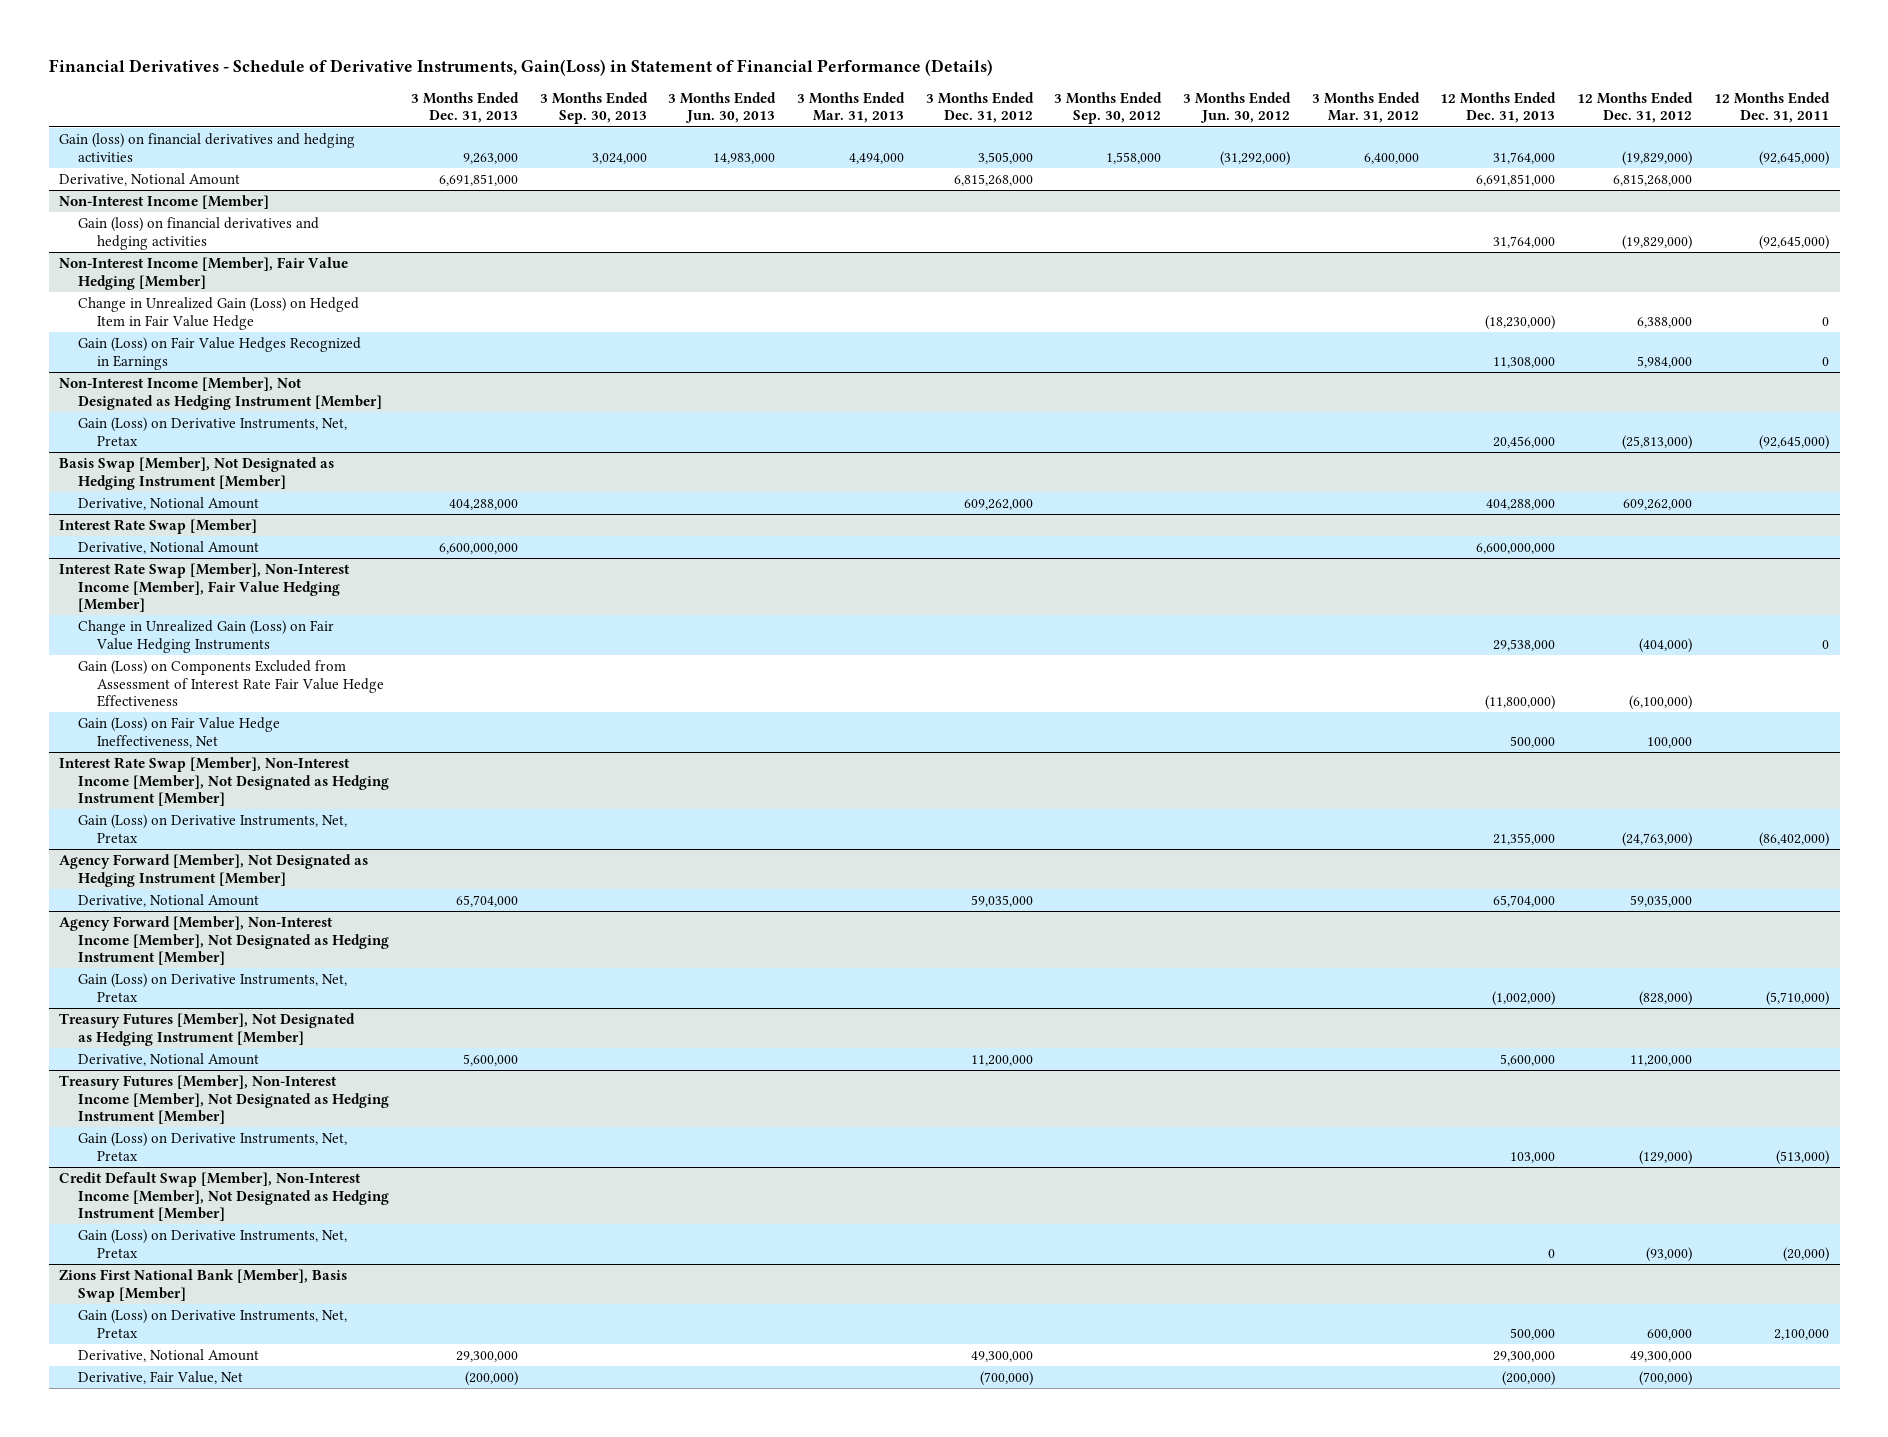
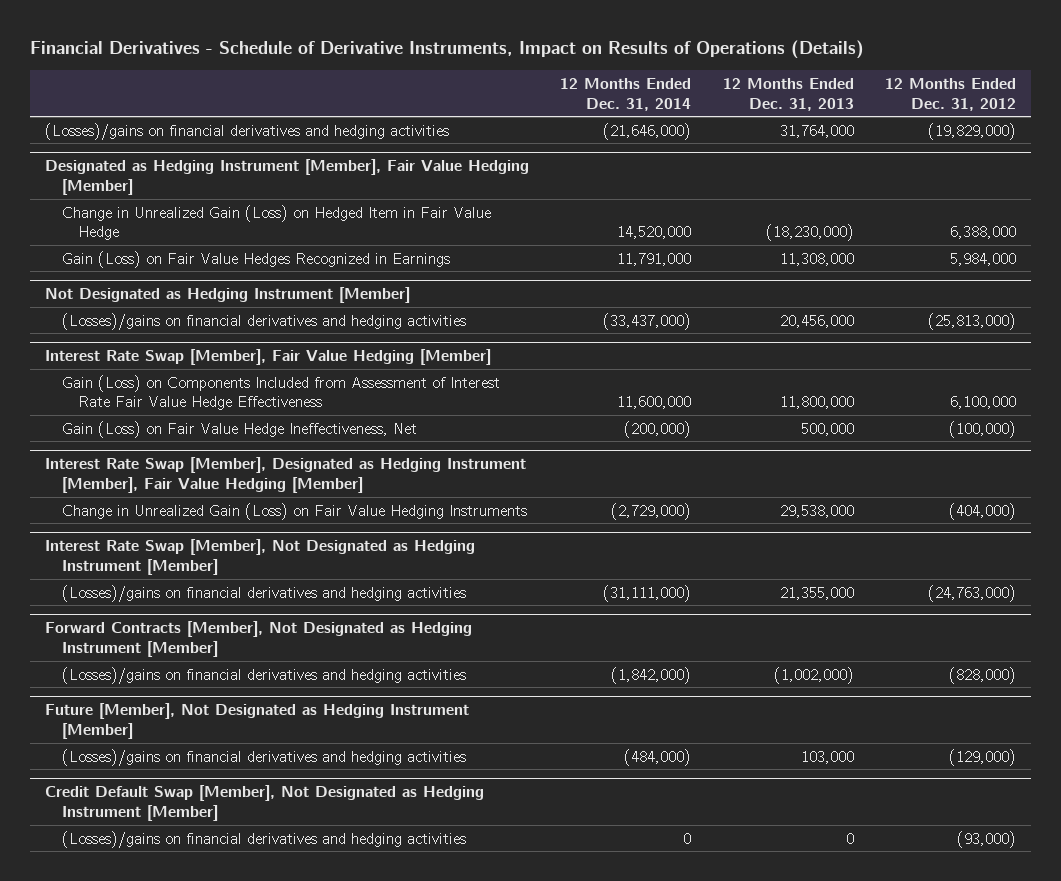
- Financial Derivatives - Schedule of Derivative Instruments, Gain(Loss) in Statement of Financial Performance (Details)
+ Financial Derivatives - Schedule of Derivative Instruments, Impact on Results of Operations (Details)
- | 3 Months Ended Dec. 31, 2013 | 3 Months Ended Sep. 30, 2013 | 3 Months Ended Jun. 30, 2013 | 3 Months Ended Mar. 31, 2013 | 3 Months Ended Dec. 31, 2012 | 3 Months Ended Sep. 30, 2012 | 3 Months Ended Jun. 30, 2012 | 3 Months Ended Mar. 31, 2012 | 12 Months Ended Dec. 31, 2013 | 12 Months Ended Dec. 31, 2012 | 12 Months Ended Dec. 31, 2011
+ | 12 Months Ended Dec. 31, 2014 | 12 Months Ended Dec. 31, 2013 | 12 Months Ended Dec. 31, 2012
- Gain (loss) on financial derivatives and hedging activities | 9,263,000 | 3,024,000 | 14,983,000 | 4,494,000 | 3,505,000 | 1,558,000 | (31,292,000) | 6,400,000 | 31,764,000 | (19,829,000) | (92,645,000)
- Derivative, Notional Amount | 6,691,851,000 | | | | 6,815,268,000 | | | | 6,691,851,000 | 6,815,268,000 |
- Non-Interest Income [Member]
- Gain (loss) on financial derivatives and hedging activities | | | | | | | | | 31,764,000 | (19,829,000) | (92,645,000)
- Non-Interest Income [Member], Fair Value Hedging [Member]
+ (Losses)/gains on financial derivatives and hedging activities | (21,646,000) | 31,764,000 | (19,829,000)
+ Designated as Hedging Instrument [Member], Fair Value Hedging [Member]
- Non-Interest Income [Member], Not Designated as Hedging Instrument [Member]
- Gain (Loss) on Derivative Instruments, Net, Pretax | | | | | | | | | 20,456,000 | (25,813,000) | (92,645,000)
- Basis Swap [Member], Not Designated as Hedging Instrument [Member]
- Derivative, Notional Amount | 404,288,000 | | | | 609,262,000 | | | | 404,288,000 | 609,262,000 |
- Interest Rate Swap [Member]
- Derivative, Notional Amount | 6,600,000,000 | | | | | | | | 6,600,000,000 | |
- Interest Rate Swap [Member], Non-Interest Income [Member], Fair Value Hedging [Member]
+ Not Designated as Hedging Instrument [Member]
+ (Losses)/gains on financial derivatives and hedging activities | (33,437,000) | 20,456,000 | (25,813,000)
+ Interest Rate Swap [Member], Fair Value Hedging [Member]
+ Gain (Loss) on Components Included from Assessment of Interest Rate Fair Value Hedge Effectiveness | 11,600,000 | 11,800,000 | 6,100,000
+ Gain (Loss) on Fair Value Hedge Ineffectiveness, Net | (200,000) | 500,000 | (100,000)
+ Interest Rate Swap [Member], Designated as Hedging Instrument [Member], Fair Value Hedging [Member]
- Gain (Loss) on Components Excluded from Assessment of Interest Rate Fair Value Hedge Effectiveness | | | | | | | | | (11,800,000) | (6,100,000) |
- Gain (Loss) on Fair Value Hedge Ineffectiveness, Net | | | | | | | | | 500,000 | 100,000 |
- Interest Rate Swap [Member], Non-Interest Income [Member], Not Designated as Hedging Instrument [Member]
- Gain (Loss) on Derivative Instruments, Net, Pretax | | | | | | | | | 21,355,000 | (24,763,000) | (86,402,000)
- Agency Forward [Member], Not Designated as Hedging Instrument [Member]
- Derivative, Notional Amount | 65,704,000 | | | | 59,035,000 | | | | 65,704,000 | 59,035,000 |
- Agency Forward [Member], Non-Interest Income [Member], Not Designated as Hedging Instrument [Member]
- Gain (Loss) on Derivative Instruments, Net, Pretax | | | | | | | | | (1,002,000) | (828,000) | (5,710,000)
- Treasury Futures [Member], Not Designated as Hedging Instrument [Member]
- Derivative, Notional Amount | 5,600,000 | | | | 11,200,000 | | | | 5,600,000 | 11,200,000 |
- Treasury Futures [Member], Non-Interest Income [Member], Not Designated as Hedging Instrument [Member]
- Gain (Loss) on Derivative Instruments, Net, Pretax | | | | | | | | | 103,000 | (129,000) | (513,000)
- Credit Default Swap [Member], Non-Interest Income [Member], Not Designated as Hedging Instrument [Member]
- Gain (Loss) on Derivative Instruments, Net, Pretax | | | | | | | | | 0 | (93,000) | (20,000)
- Zions First National Bank [Member], Basis Swap [Member]
- Gain (Loss) on Derivative Instruments, Net, Pretax | | | | | | | | | 500,000 | 600,000 | 2,100,000
- Derivative, Notional Amount | 29,300,000 | | | | 49,300,000 | | | | 29,300,000 | 49,300,000 |
- Derivative, Fair Value, Net | (200,000) | | | | (700,000) | | | | (200,000) | (700,000) |
+ Interest Rate Swap [Member], Not Designated as Hedging Instrument [Member]
+ (Losses)/gains on financial derivatives and hedging activities | (31,111,000) | 21,355,000 | (24,763,000)
+ Forward Contracts [Member], Not Designated as Hedging Instrument [Member]
+ (Losses)/gains on financial derivatives and hedging activities | (1,842,000) | (1,002,000) | (828,000)
+ Future [Member], Not Designated as Hedging Instrument [Member]
+ (Losses)/gains on financial derivatives and hedging activities | (484,000) | 103,000 | (129,000)
+ Credit Default Swap [Member], Not Designated as Hedging Instrument [Member]
+ (Losses)/gains on financial derivatives and hedging activities | 0 | 0 | (93,000)

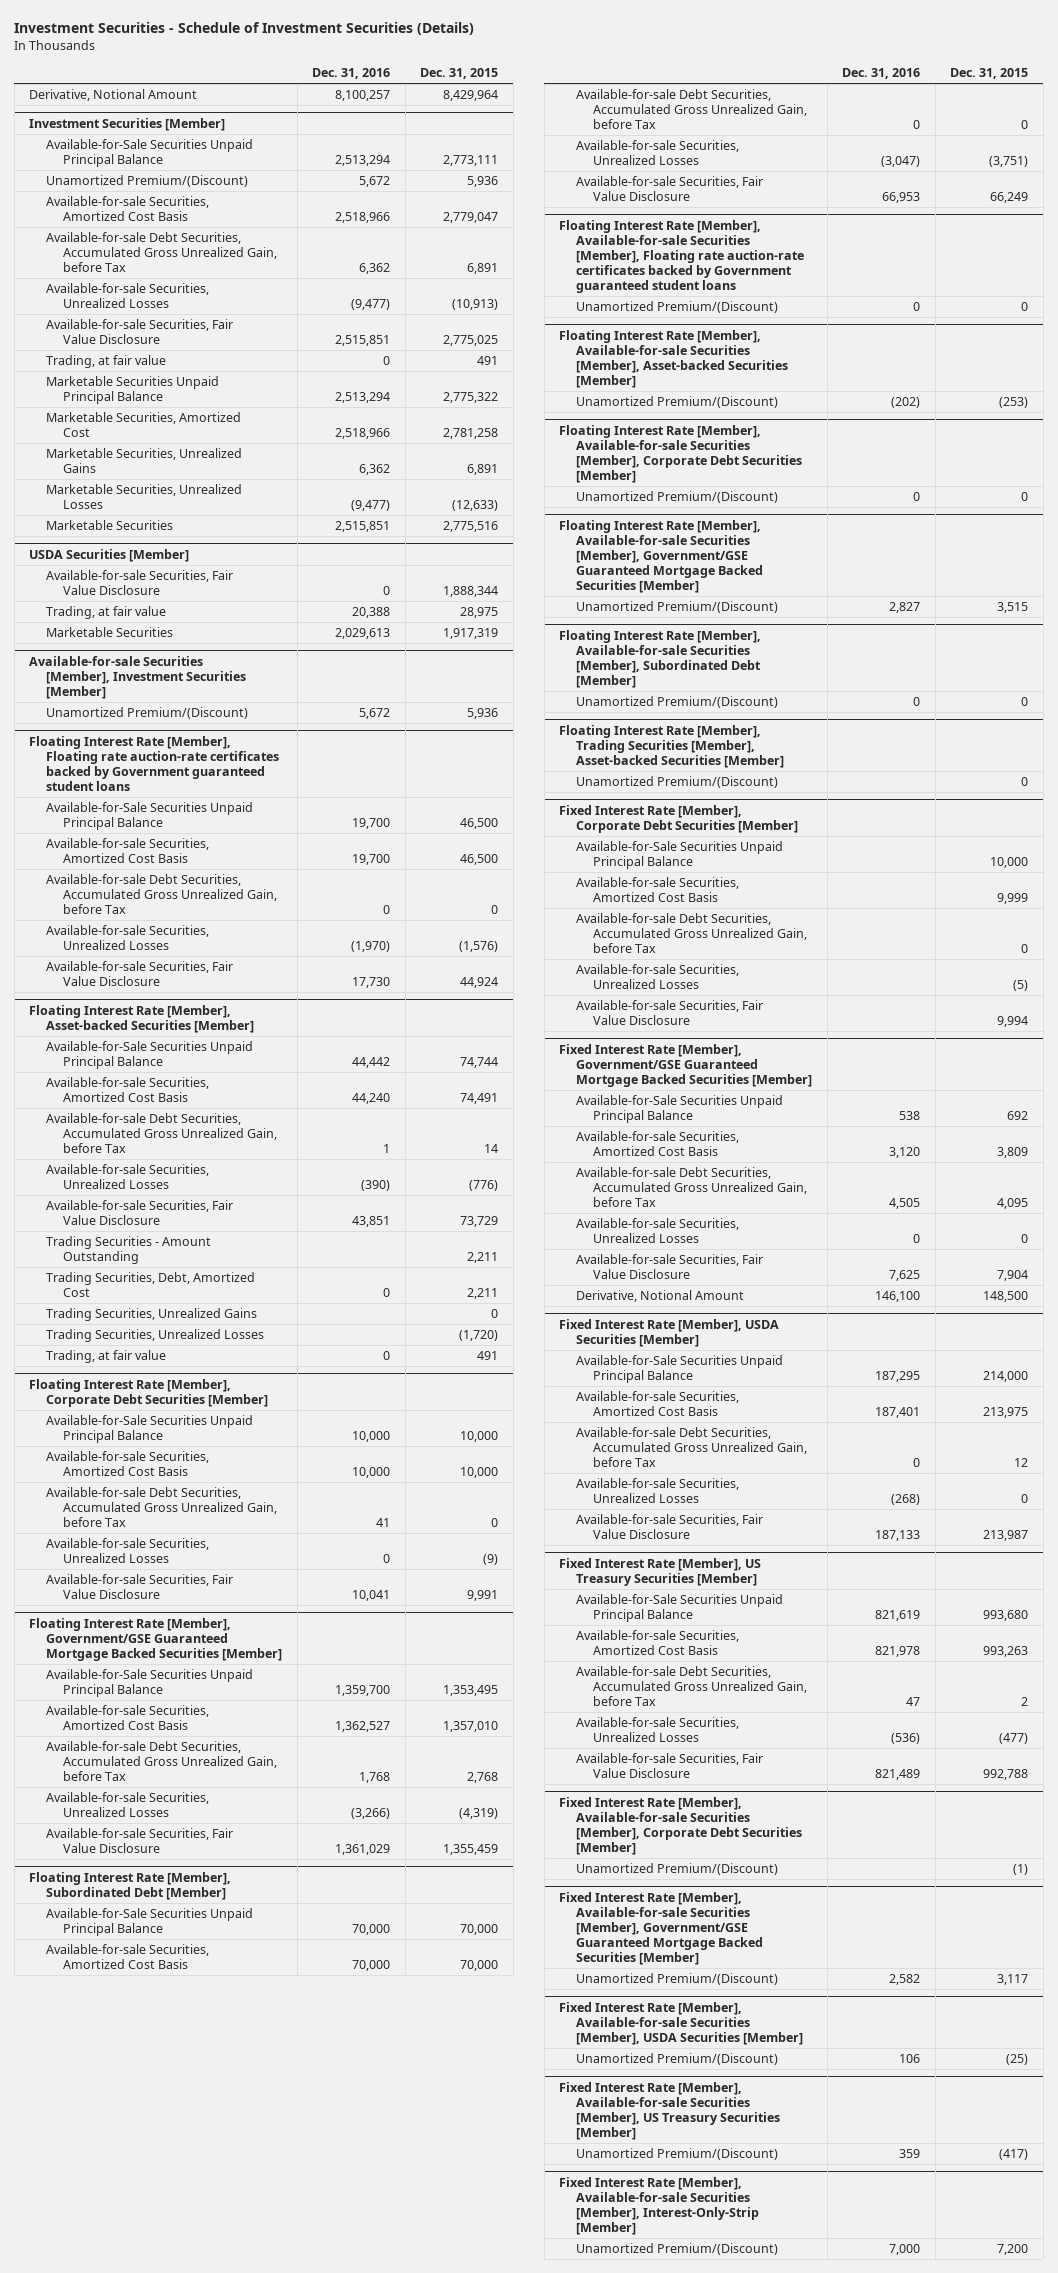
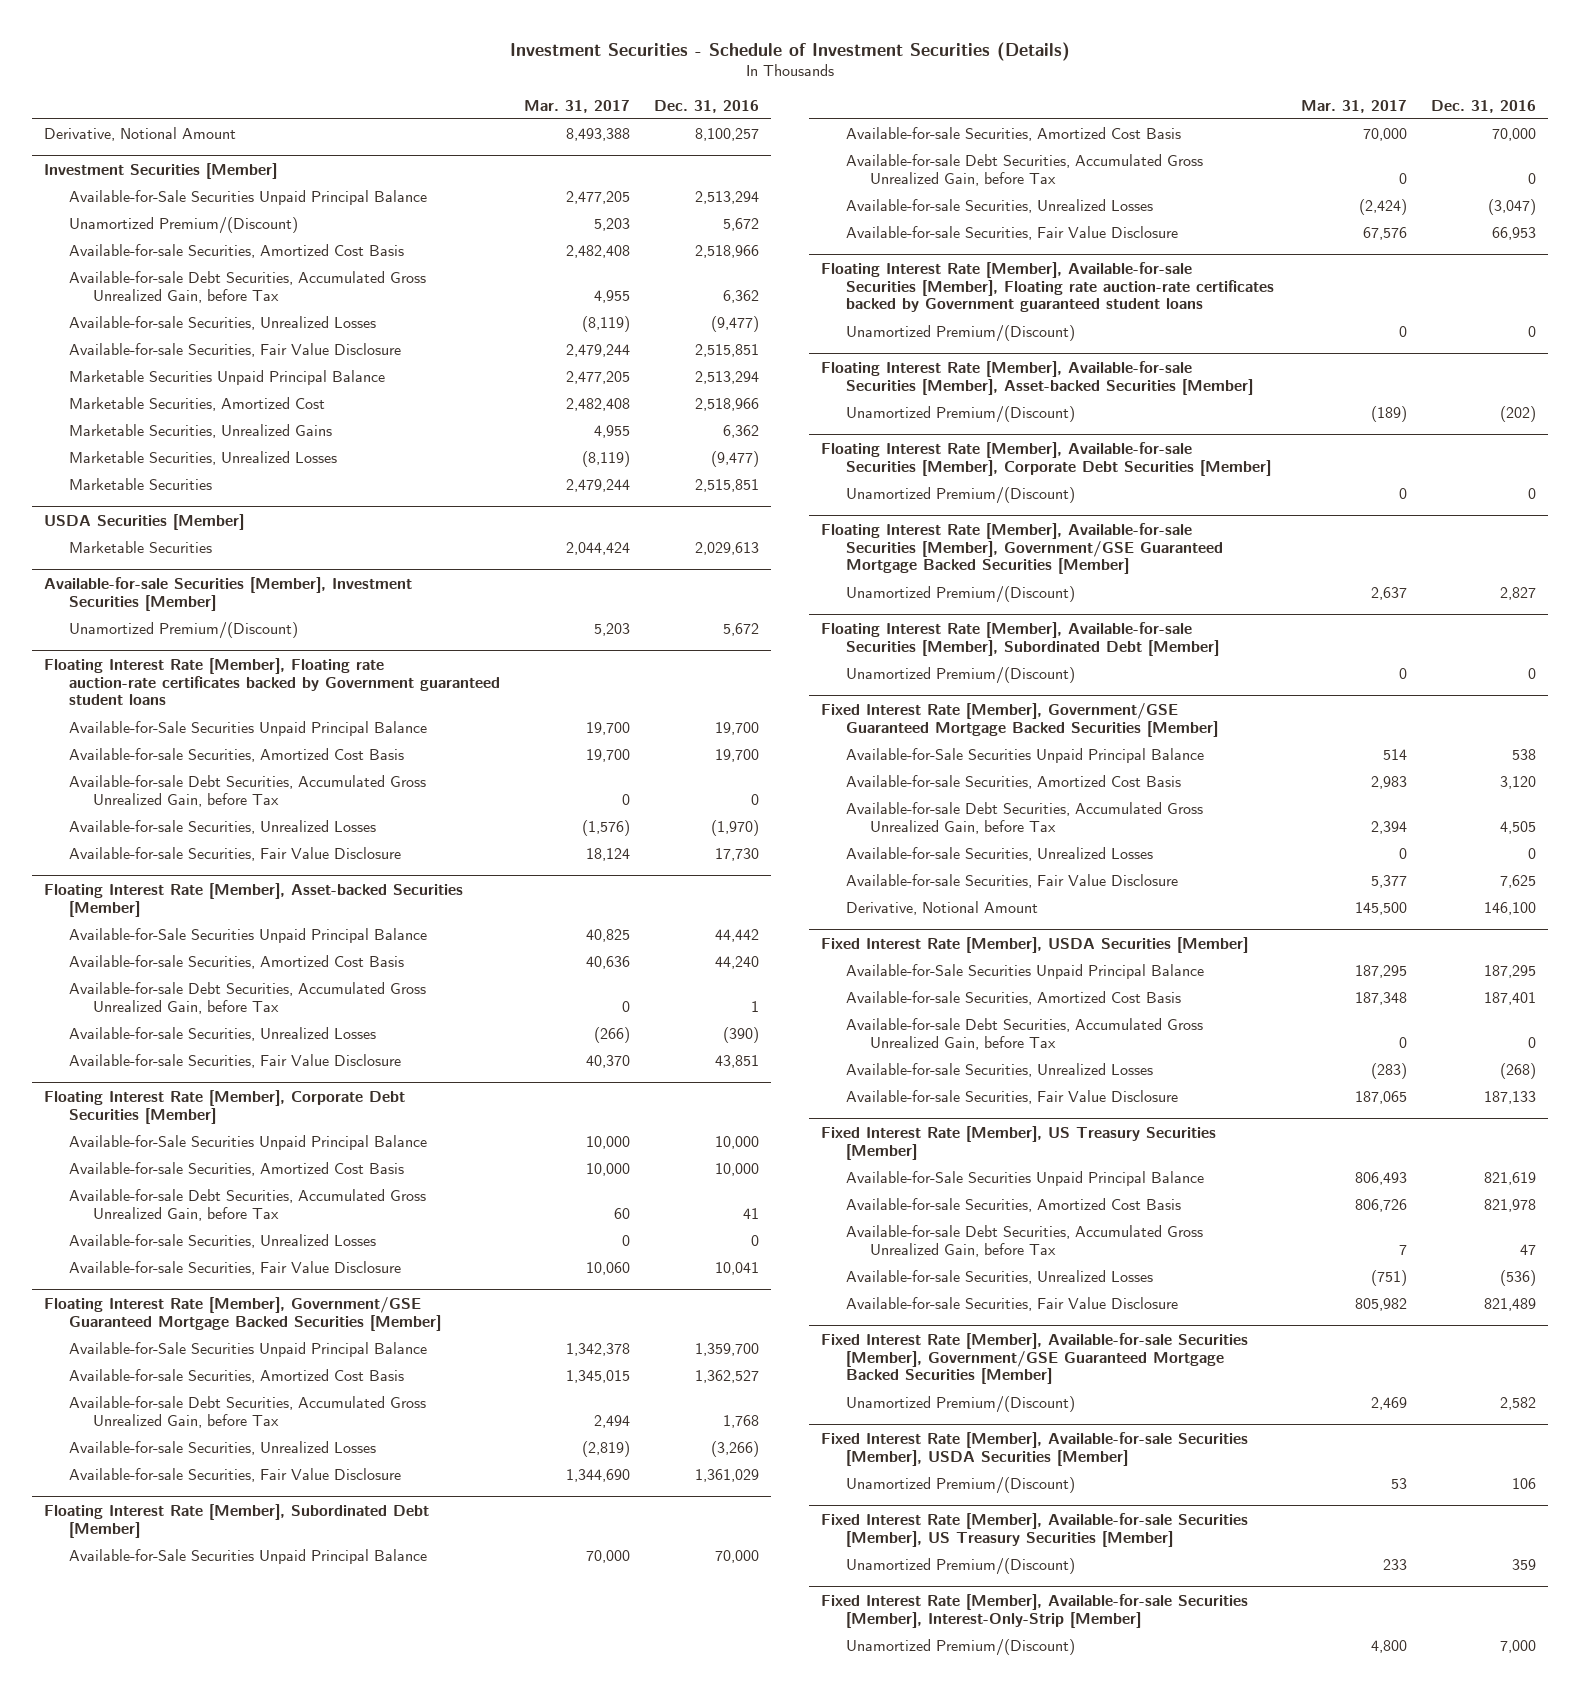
- | Dec. 31, 2016 | Dec. 31, 2015
+ | Mar. 31, 2017 | Dec. 31, 2016
@ Investment Securities [Member]
- Trading, at fair value | 0 | 491
@ USDA Securities [Member]
- Available-for-sale Securities, Fair Value Disclosure | 0 | 1,888,344
- Trading, at fair value | 20,388 | 28,975
@ Floating Interest Rate [Member], Asset-backed Securities [Member]
- Trading Securities - Amount Outstanding | | 2,211
- Trading Securities, Debt, Amortized Cost | 0 | 2,211
- Trading Securities, Unrealized Gains | | 0
- Trading Securities, Unrealized Losses | | (1,720)
- Trading, at fair value | 0 | 491
- Floating Interest Rate [Member], Trading Securities [Member], Asset-backed Securities [Member]
- Unamortized Premium/(Discount) | | 0
- Fixed Interest Rate [Member], Corporate Debt Securities [Member]
- Available-for-Sale Securities Unpaid Principal Balance | | 10,000
- Available-for-sale Securities, Amortized Cost Basis | | 9,999
- Available-for-sale Debt Securities, Accumulated Gross Unrealized Gain, before Tax | | 0
- Available-for-sale Securities, Unrealized Losses | | (5)
- Available-for-sale Securities, Fair Value Disclosure | | 9,994
- Fixed Interest Rate [Member], Available-for-sale Securities [Member], Corporate Debt Securities [Member]
- Unamortized Premium/(Discount) | | (1)

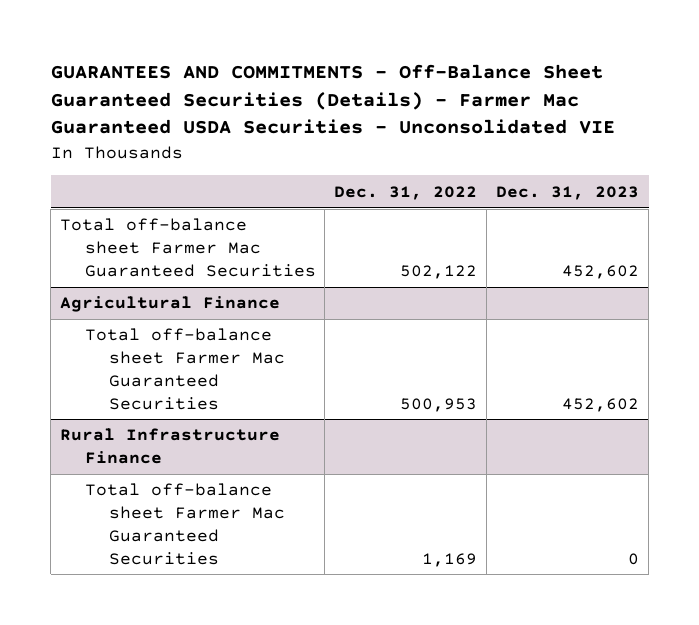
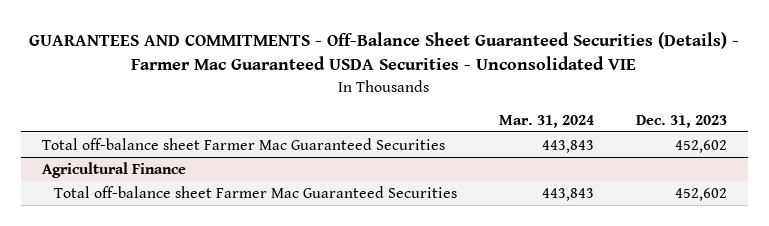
- | Dec. 31, 2022 | Dec. 31, 2023
+ | Mar. 31, 2024 | Dec. 31, 2023
- Rural Infrastructure Finance
- Total off-balance sheet Farmer Mac Guaranteed Securities | 1,169 | 0

